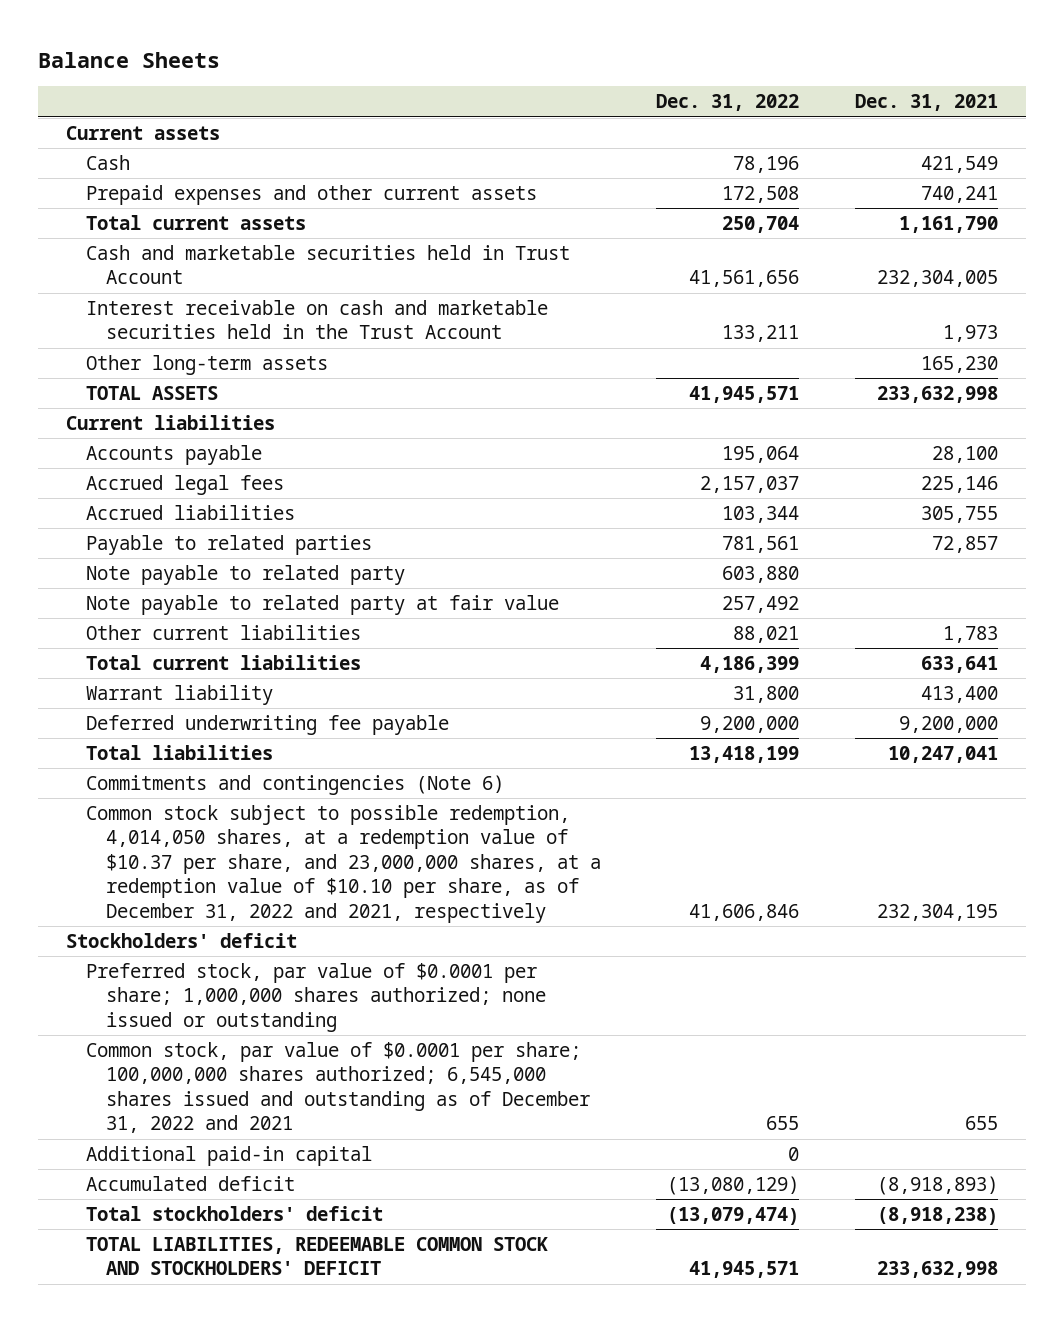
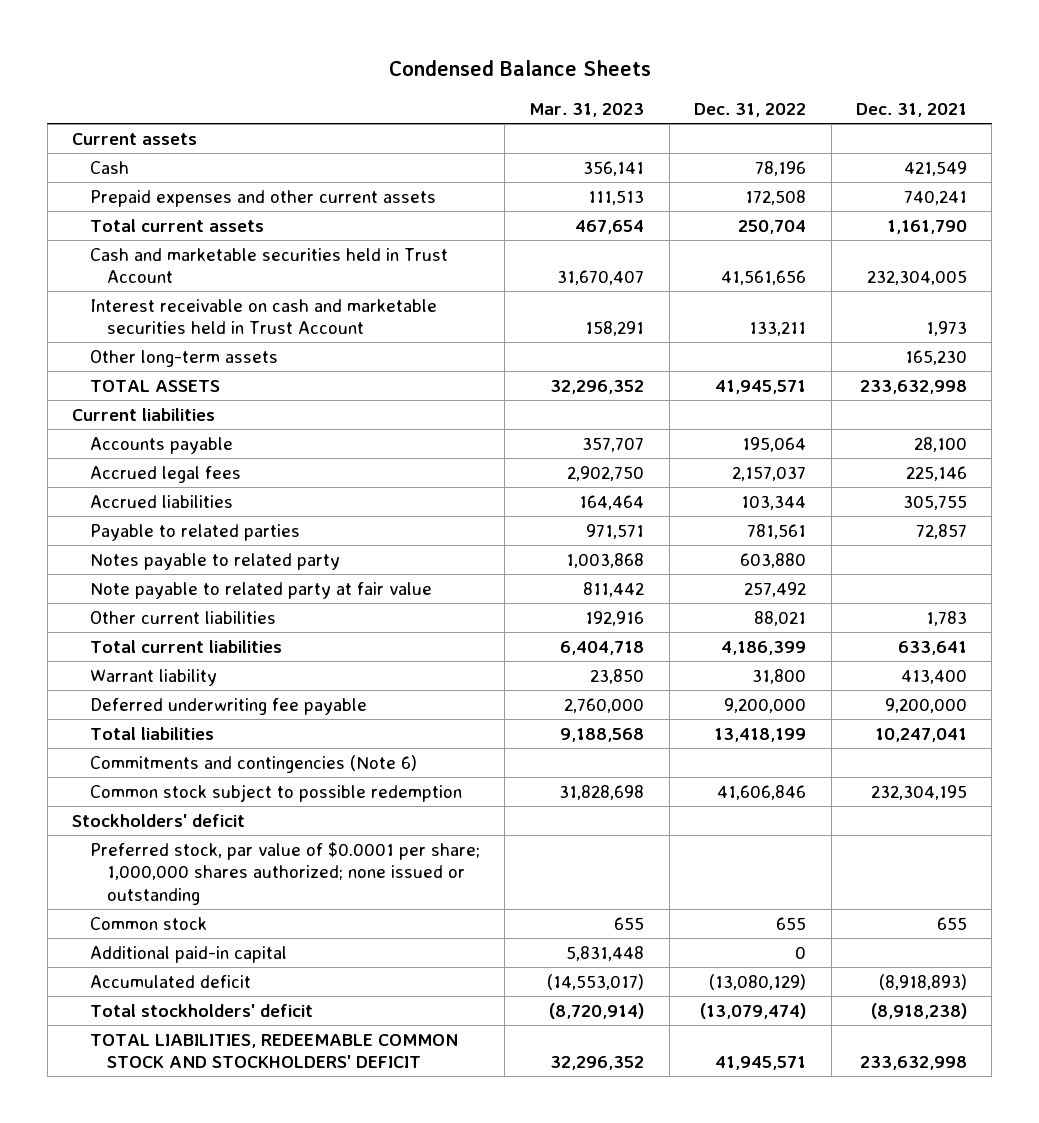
- Balance Sheets
+ Condensed Balance Sheets
- | Dec. 31, 2022 | Dec. 31, 2021
+ | Mar. 31, 2023 | Dec. 31, 2022 | Dec. 31, 2021
- Interest receivable on cash and marketable securities held in the Trust Account | 133,211 | 1,973
+ Interest receivable on cash and marketable securities held in Trust Account | 158,291 | 133,211 | 1,973
- Note payable to related party | 603,880 |
+ Notes payable to related party | 1,003,868 | 603,880 |
- Common stock subject to possible redemption, 4,014,050 shares, at a redemption value of $10.37 per share, and 23,000,000 shares, at a redemption value of $10.10 per share, as of December 31, 2022 and 2021, respectively | 41,606,846 | 232,304,195
+ Common stock subject to possible redemption | 31,828,698 | 41,606,846 | 232,304,195
- Common stock, par value of $0.0001 per share; 100,000,000 shares authorized; 6,545,000 shares issued and outstanding as of December 31, 2022 and 2021 | 655 | 655
+ Common stock | 655 | 655 | 655

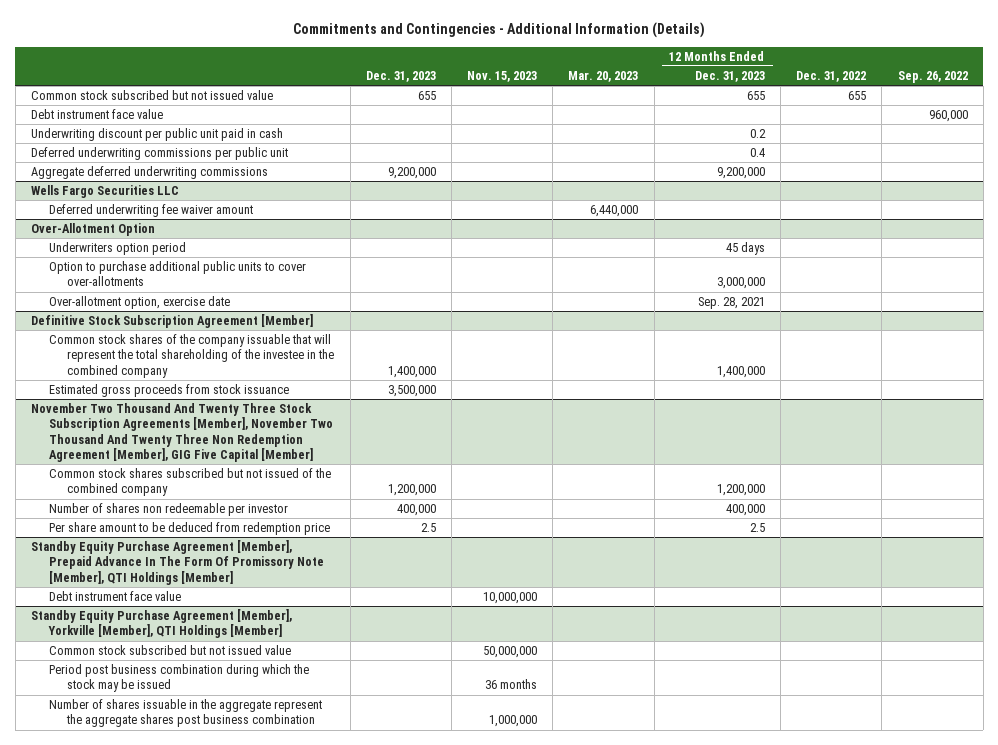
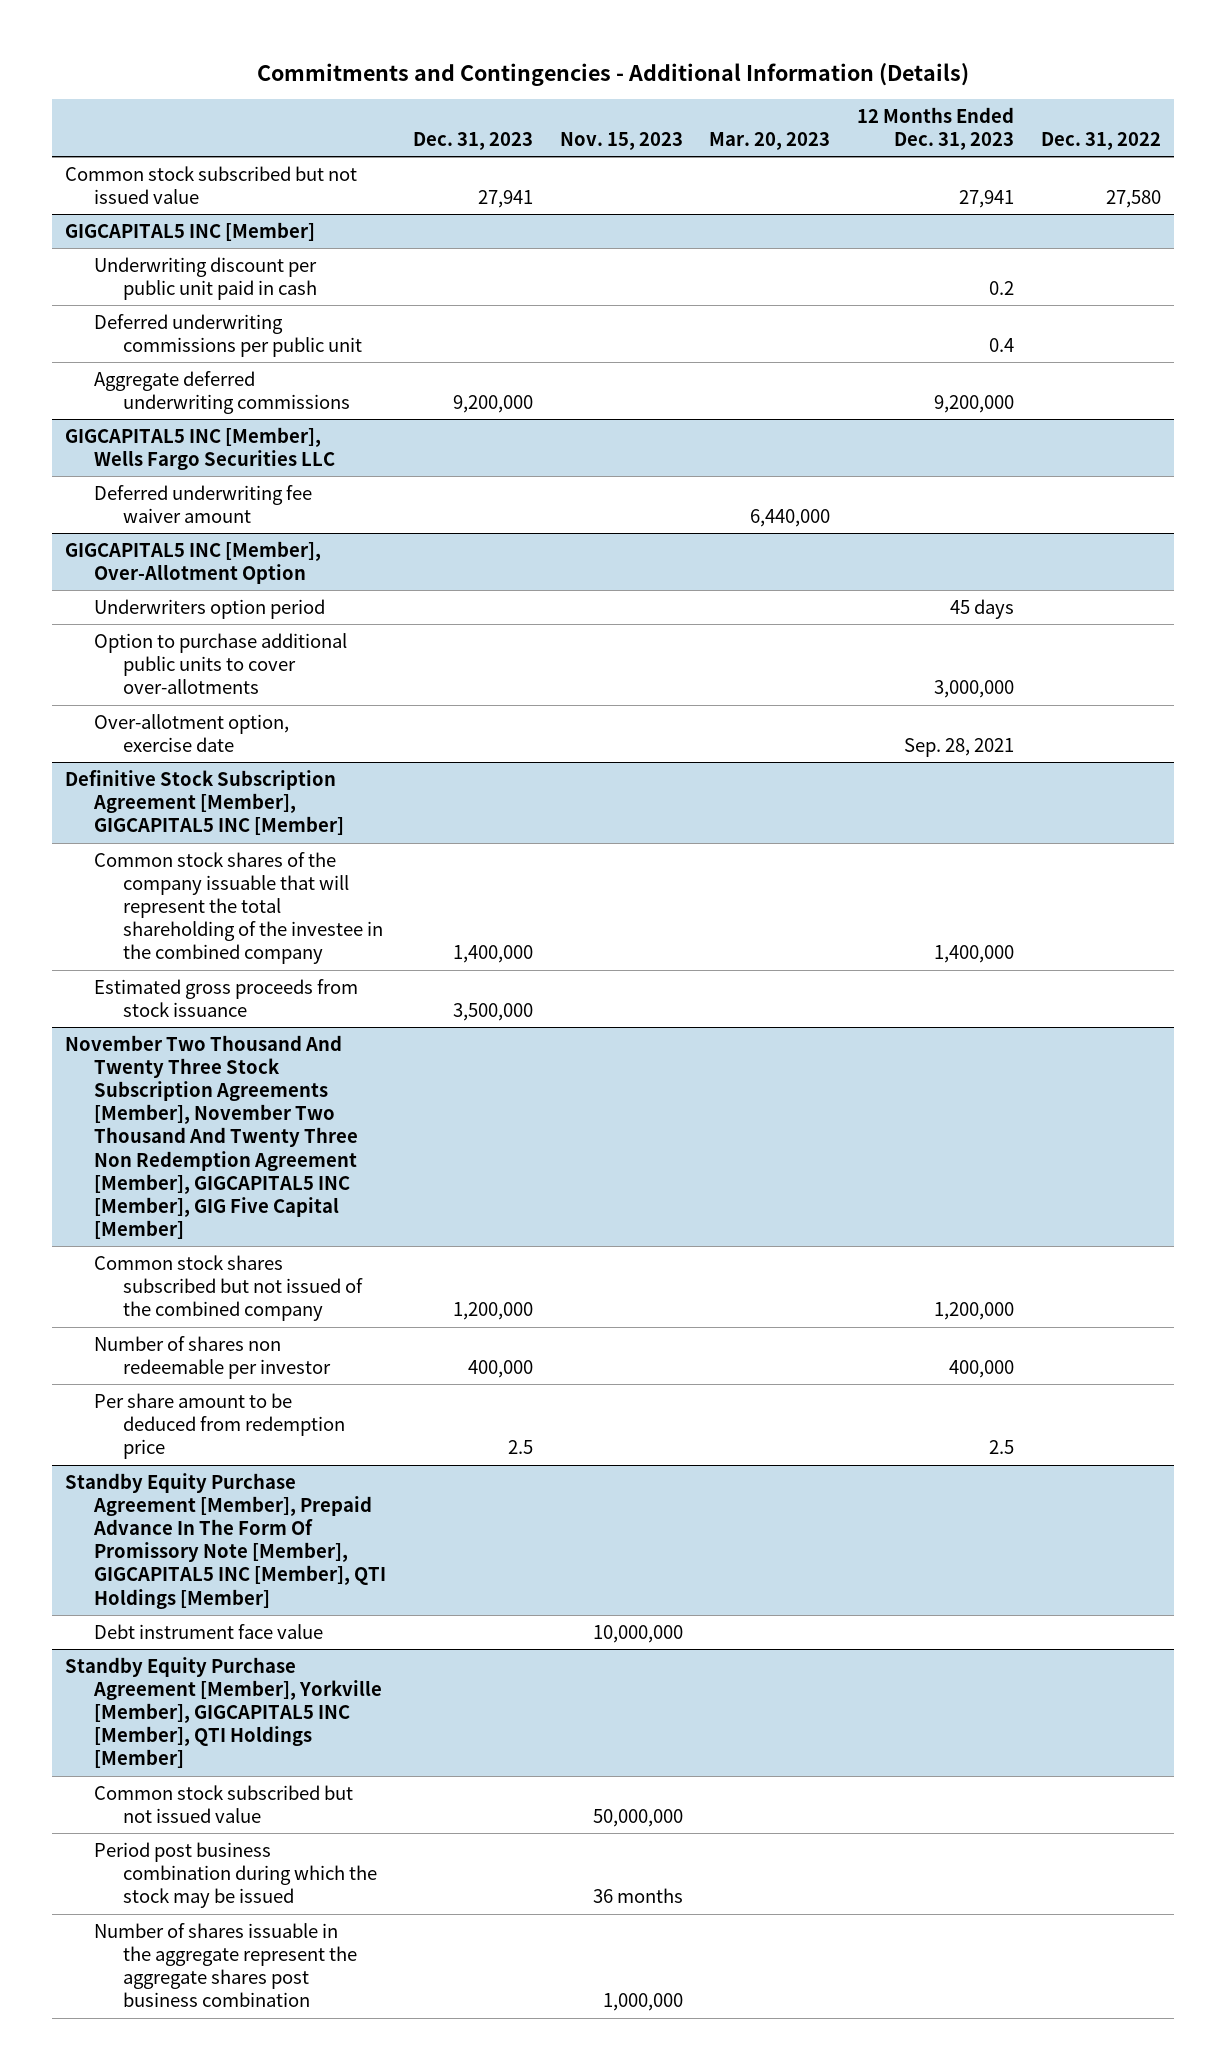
- | Dec. 31, 2023 | Nov. 15, 2023 | Mar. 20, 2023 | 12 Months Ended Dec. 31, 2023 | Dec. 31, 2022 | Sep. 26, 2022
+ | Dec. 31, 2023 | Nov. 15, 2023 | Mar. 20, 2023 | 12 Months Ended Dec. 31, 2023 | Dec. 31, 2022
- Common stock subscribed but not issued value | 655 | | | 655 | 655 |
- Debt instrument face value | | | | | | 960,000
+ Common stock subscribed but not issued value | 27,941 | | | 27,941 | 27,580
+ GIGCAPITAL5 INC [Member]
- Wells Fargo Securities LLC
+ GIGCAPITAL5 INC [Member], Wells Fargo Securities LLC
- Over-Allotment Option
+ GIGCAPITAL5 INC [Member], Over-Allotment Option
- Definitive Stock Subscription Agreement [Member]
+ Definitive Stock Subscription Agreement [Member], GIGCAPITAL5 INC [Member]
- November Two Thousand And Twenty Three Stock Subscription Agreements [Member], November Two Thousand And Twenty Three Non Redemption Agreement [Member], GIG Five Capital [Member]
+ November Two Thousand And Twenty Three Stock Subscription Agreements [Member], November Two Thousand And Twenty Three Non Redemption Agreement [Member], GIGCAPITAL5 INC [Member], GIG Five Capital [Member]
- Standby Equity Purchase Agreement [Member], Prepaid Advance In The Form Of Promissory Note [Member], QTI Holdings [Member]
+ Standby Equity Purchase Agreement [Member], Prepaid Advance In The Form Of Promissory Note [Member], GIGCAPITAL5 INC [Member], QTI Holdings [Member]
- Standby Equity Purchase Agreement [Member], Yorkville [Member], QTI Holdings [Member]
+ Standby Equity Purchase Agreement [Member], Yorkville [Member], GIGCAPITAL5 INC [Member], QTI Holdings [Member]

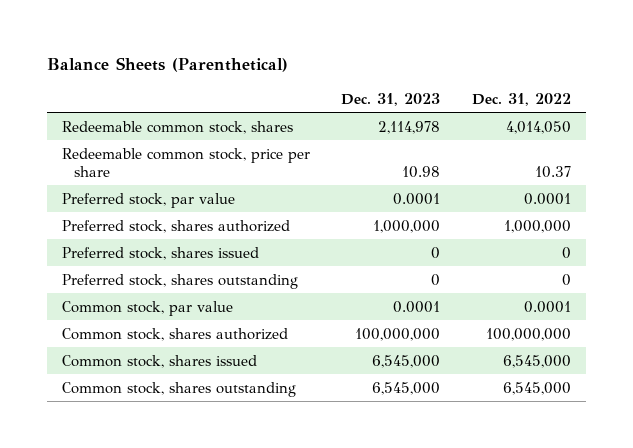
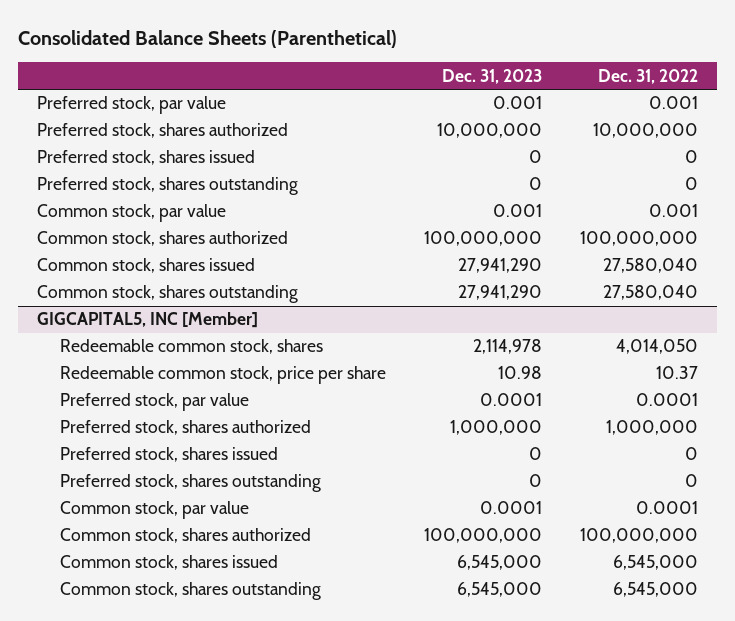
- Balance Sheets (Parenthetical)
+ Consolidated Balance Sheets (Parenthetical)
+ Preferred stock, par value | 0.001 | 0.001
+ Preferred stock, shares authorized | 10,000,000 | 10,000,000
+ Preferred stock, shares issued | 0 | 0
+ Preferred stock, shares outstanding | 0 | 0
+ Common stock, par value | 0.001 | 0.001
+ Common stock, shares authorized | 100,000,000 | 100,000,000
+ Common stock, shares issued | 27,941,290 | 27,580,040
+ Common stock, shares outstanding | 27,941,290 | 27,580,040
+ GIGCAPITAL5, INC [Member]

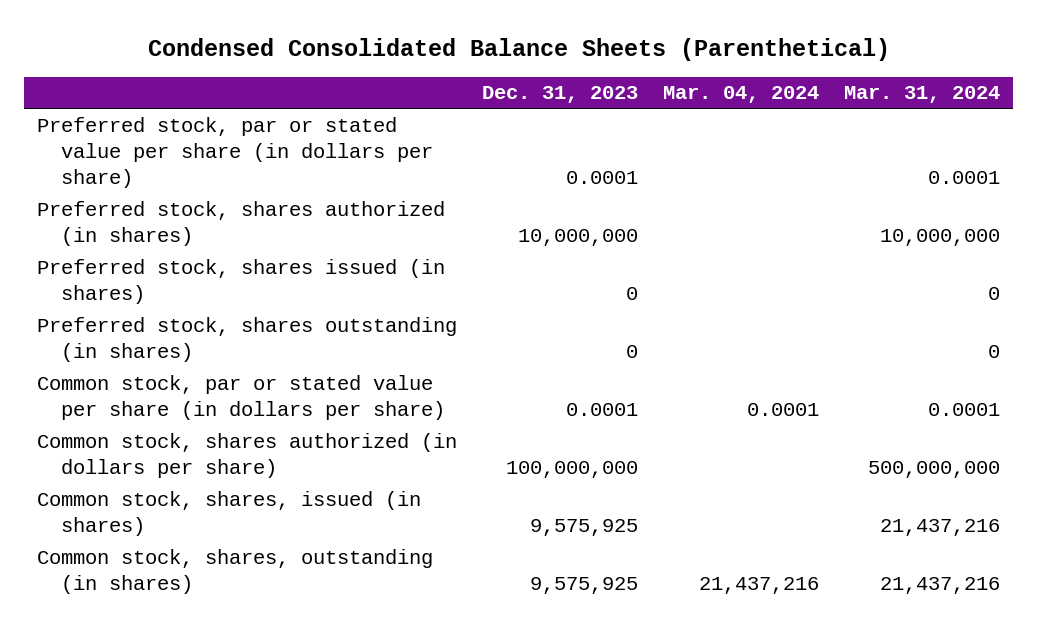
- Consolidated Balance Sheets (Parenthetical)
+ Condensed Consolidated Balance Sheets (Parenthetical)
- | Dec. 31, 2023 | Dec. 31, 2022
+ | Dec. 31, 2023 | Mar. 04, 2024 | Mar. 31, 2024
- Preferred stock, par value | 0.001 | 0.001
- Preferred stock, shares authorized | 10,000,000 | 10,000,000
- Preferred stock, shares issued | 0 | 0
- Preferred stock, shares outstanding | 0 | 0
- Common stock, par value | 0.001 | 0.001
- Common stock, shares authorized | 100,000,000 | 100,000,000
- Common stock, shares issued | 27,941,290 | 27,580,040
- Common stock, shares outstanding | 27,941,290 | 27,580,040
- GIGCAPITAL5, INC [Member]
- Redeemable common stock, shares | 2,114,978 | 4,014,050
- Redeemable common stock, price per share | 10.98 | 10.37
- Preferred stock, par value | 0.0001 | 0.0001
- Preferred stock, shares authorized | 1,000,000 | 1,000,000
- Preferred stock, shares issued | 0 | 0
- Preferred stock, shares outstanding | 0 | 0
- Common stock, par value | 0.0001 | 0.0001
- Common stock, shares authorized | 100,000,000 | 100,000,000
- Common stock, shares issued | 6,545,000 | 6,545,000
- Common stock, shares outstanding | 6,545,000 | 6,545,000
+ Preferred stock, par or stated value per share (in dollars per share) | 0.0001 | | 0.0001
+ Preferred stock, shares authorized (in shares) | 10,000,000 | | 10,000,000
+ Preferred stock, shares issued (in shares) | 0 | | 0
+ Preferred stock, shares outstanding (in shares) | 0 | | 0
+ Common stock, par or stated value per share (in dollars per share) | 0.0001 | 0.0001 | 0.0001
+ Common stock, shares authorized (in dollars per share) | 100,000,000 | | 500,000,000
+ Common stock, shares, issued (in shares) | 9,575,925 | | 21,437,216
+ Common stock, shares, outstanding (in shares) | 9,575,925 | 21,437,216 | 21,437,216

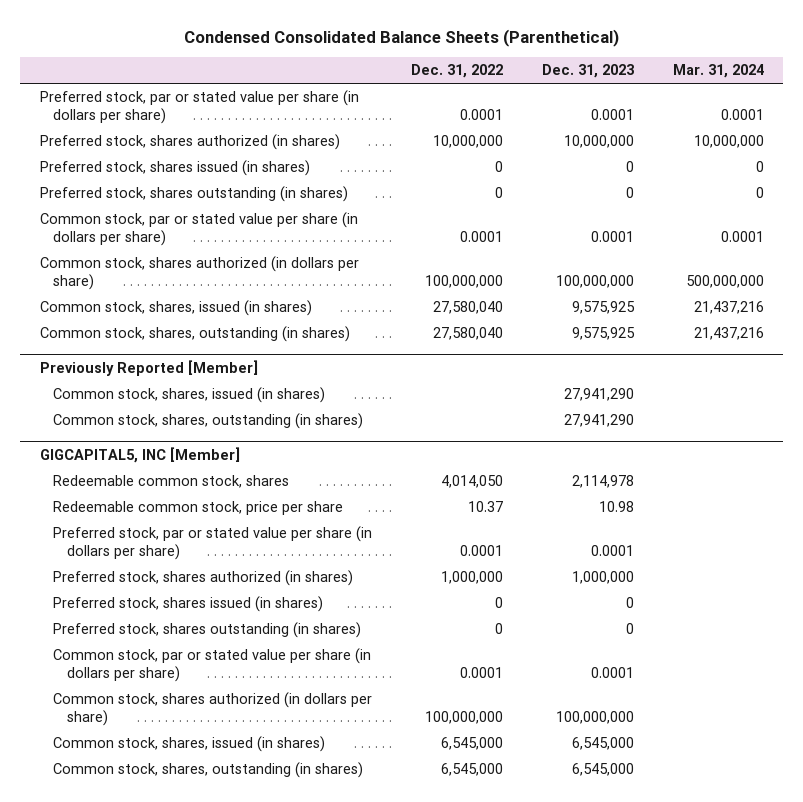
- | Dec. 31, 2023 | Mar. 04, 2024 | Mar. 31, 2024
+ | Dec. 31, 2022 | Dec. 31, 2023 | Mar. 31, 2024
+ Previously Reported [Member]
+ Common stock, shares, issued (in shares) | | 27,941,290 |
+ Common stock, shares, outstanding (in shares) | | 27,941,290 |
+ GIGCAPITAL5, INC [Member]
+ Redeemable common stock, shares | 4,014,050 | 2,114,978 |
+ Redeemable common stock, price per share | 10.37 | 10.98 |
+ Preferred stock, par or stated value per share (in dollars per share) | 0.0001 | 0.0001 |
+ Preferred stock, shares authorized (in shares) | 1,000,000 | 1,000,000 |
+ Preferred stock, shares issued (in shares) | 0 | 0 |
+ Preferred stock, shares outstanding (in shares) | 0 | 0 |
+ Common stock, par or stated value per share (in dollars per share) | 0.0001 | 0.0001 |
+ Common stock, shares authorized (in dollars per share) | 100,000,000 | 100,000,000 |
+ Common stock, shares, issued (in shares) | 6,545,000 | 6,545,000 |
+ Common stock, shares, outstanding (in shares) | 6,545,000 | 6,545,000 |

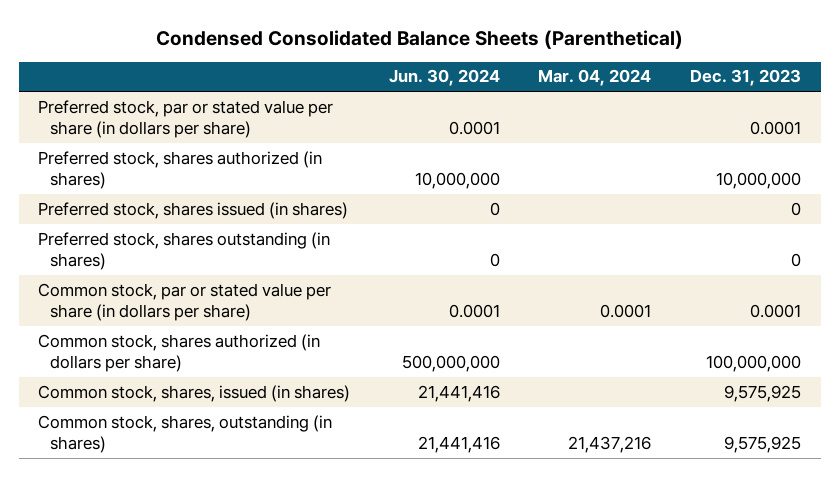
- | Dec. 31, 2022 | Dec. 31, 2023 | Mar. 31, 2024
+ | Jun. 30, 2024 | Mar. 04, 2024 | Dec. 31, 2023
- Previously Reported [Member]
- Common stock, shares, issued (in shares) | | 27,941,290 |
- Common stock, shares, outstanding (in shares) | | 27,941,290 |
- GIGCAPITAL5, INC [Member]
- Redeemable common stock, shares | 4,014,050 | 2,114,978 |
- Redeemable common stock, price per share | 10.37 | 10.98 |
- Preferred stock, par or stated value per share (in dollars per share) | 0.0001 | 0.0001 |
- Preferred stock, shares authorized (in shares) | 1,000,000 | 1,000,000 |
- Preferred stock, shares issued (in shares) | 0 | 0 |
- Preferred stock, shares outstanding (in shares) | 0 | 0 |
- Common stock, par or stated value per share (in dollars per share) | 0.0001 | 0.0001 |
- Common stock, shares authorized (in dollars per share) | 100,000,000 | 100,000,000 |
- Common stock, shares, issued (in shares) | 6,545,000 | 6,545,000 |
- Common stock, shares, outstanding (in shares) | 6,545,000 | 6,545,000 |

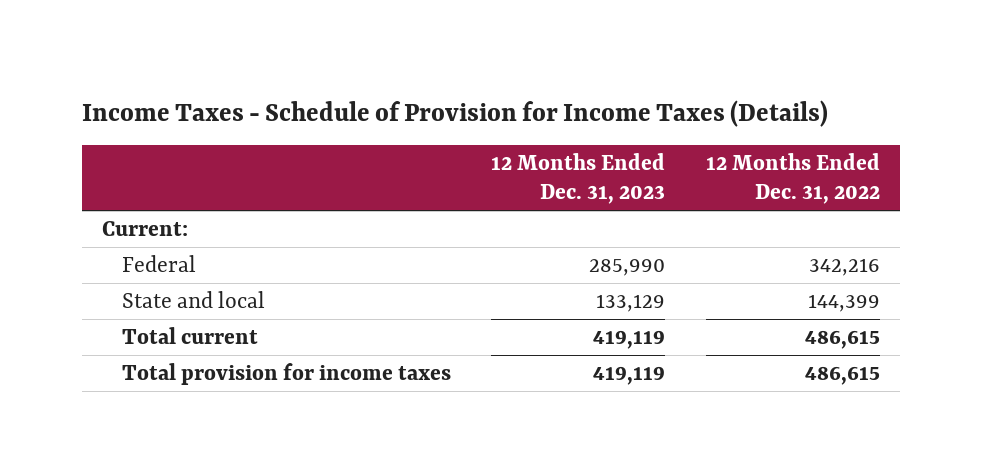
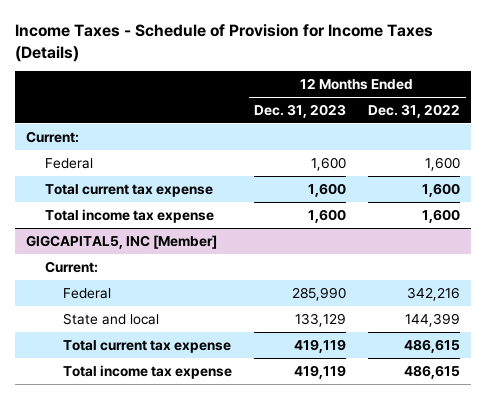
+ Federal | 1,600 | 1,600
+ Total current tax expense | 1,600 | 1,600
+ Total income tax expense | 1,600 | 1,600
+ GIGCAPITAL5, INC [Member]
+ Current:
- Total current | 419,119 | 486,615
- Total provision for income taxes | 419,119 | 486,615
+ Total current tax expense | 419,119 | 486,615
+ Total income tax expense | 419,119 | 486,615

